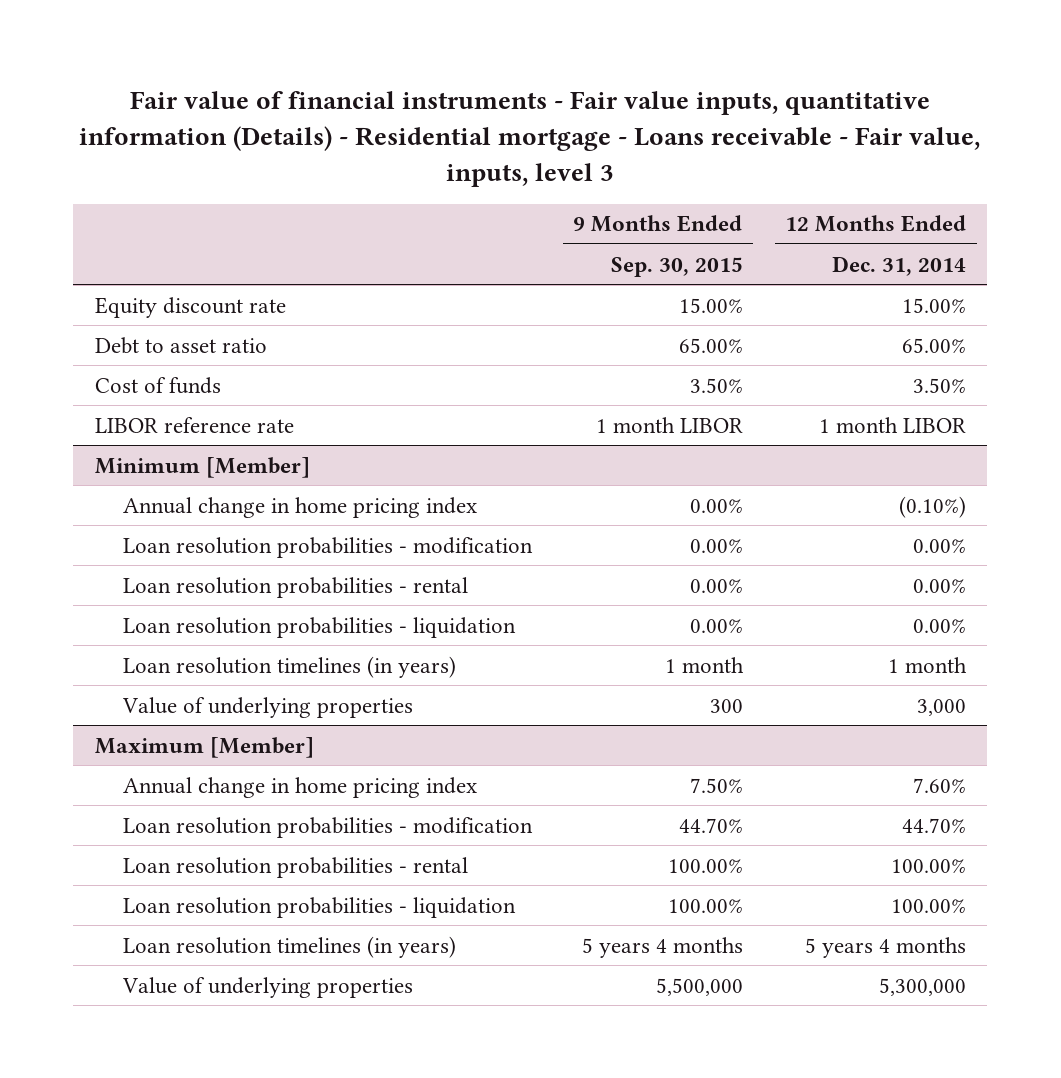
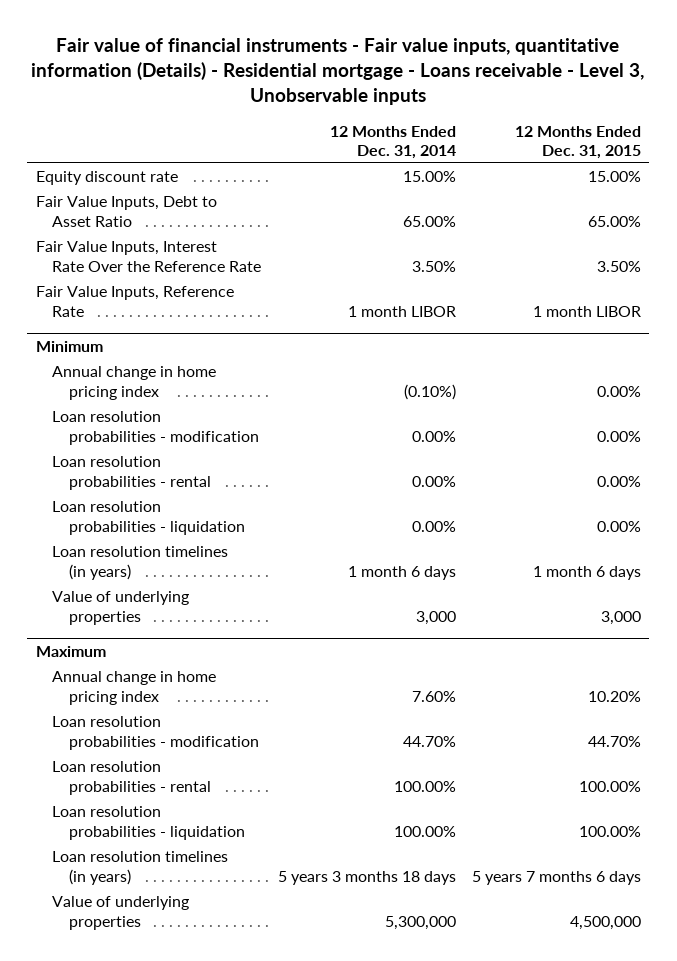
- Fair value of financial instruments - Fair value inputs, quantitative information (Details) - Residential mortgage - Loans receivable - Fair value, inputs, level 3
+ Fair value of financial instruments - Fair value inputs, quantitative information (Details) - Residential mortgage - Loans receivable - Level 3, Unobservable inputs
- | 9 Months Ended Sep. 30, 2015 | 12 Months Ended Dec. 31, 2014
+ | 12 Months Ended Dec. 31, 2014 | 12 Months Ended Dec. 31, 2015
- Debt to asset ratio | 65.00% | 65.00%
- Cost of funds | 3.50% | 3.50%
- LIBOR reference rate | 1 month LIBOR | 1 month LIBOR
- Minimum [Member]
+ Fair Value Inputs, Debt to Asset Ratio | 65.00% | 65.00%
+ Fair Value Inputs, Interest Rate Over the Reference Rate | 3.50% | 3.50%
+ Fair Value Inputs, Reference Rate | 1 month LIBOR | 1 month LIBOR
+ Minimum
- Loan resolution timelines (in years) | 1 month | 1 month
+ Loan resolution timelines (in years) | 1 month 6 days | 1 month 6 days
- Maximum [Member]
+ Maximum
- Loan resolution timelines (in years) | 5 years 4 months | 5 years 4 months
+ Loan resolution timelines (in years) | 5 years 3 months 18 days | 5 years 7 months 6 days

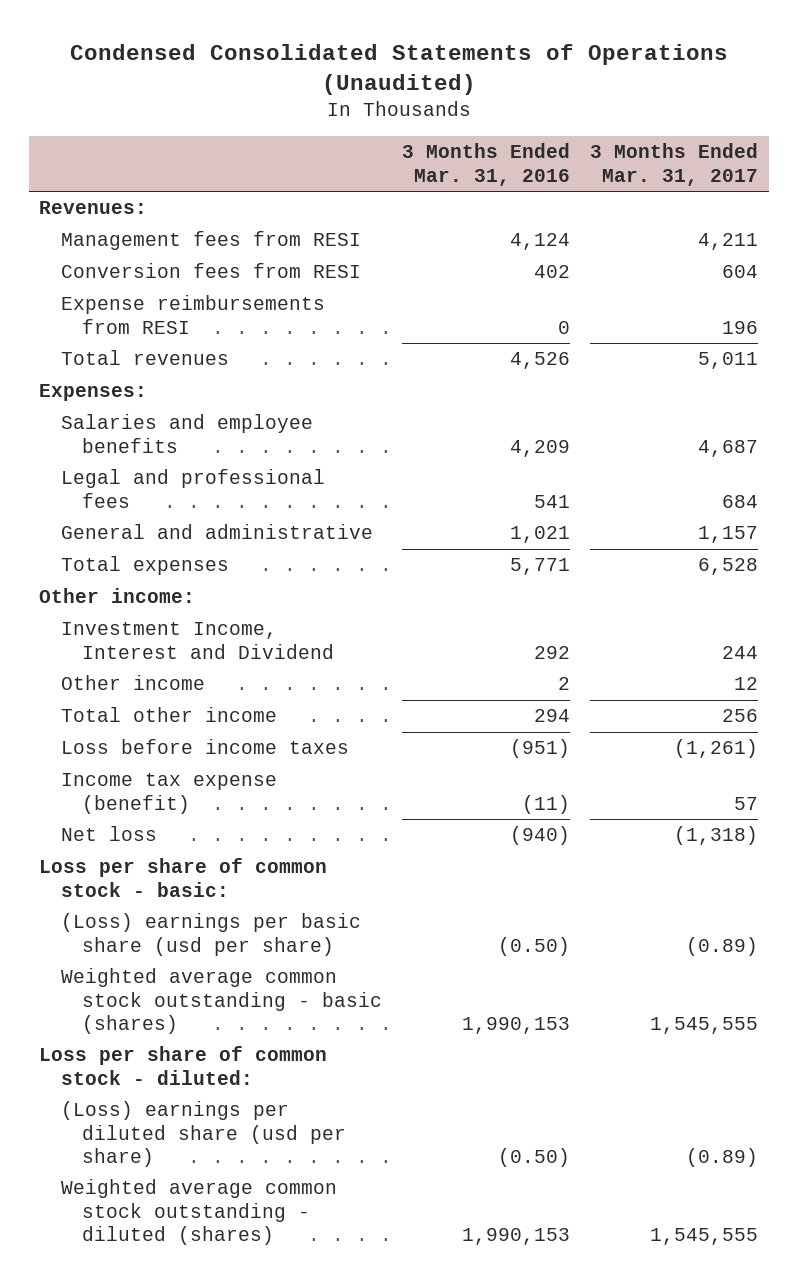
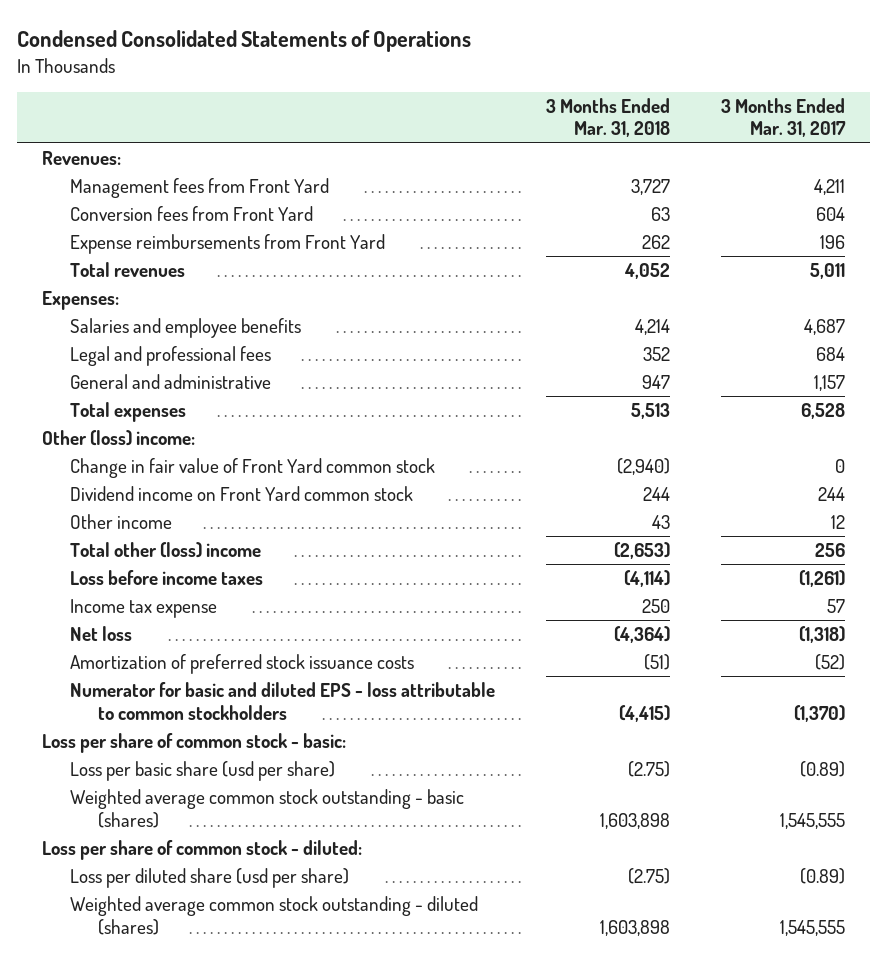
- Condensed Consolidated Statements of Operations (Unaudited)
+ Condensed Consolidated Statements of Operations
- | 3 Months Ended Mar. 31, 2016 | 3 Months Ended Mar. 31, 2017
+ | 3 Months Ended Mar. 31, 2018 | 3 Months Ended Mar. 31, 2017
- Management fees from RESI | 4,124 | 4,211
- Conversion fees from RESI | 402 | 604
- Expense reimbursements from RESI | 0 | 196
+ Management fees from Front Yard | 3,727 | 4,211
+ Conversion fees from Front Yard | 63 | 604
+ Expense reimbursements from Front Yard | 262 | 196
- Other income:
- Investment Income, Interest and Dividend | 292 | 244
+ Other (loss) income:
+ Change in fair value of Front Yard common stock | (2,940) | 0
+ Dividend income on Front Yard common stock | 244 | 244
- Total other income | 294 | 256
+ Total other (loss) income | (2,653) | 256
- Income tax expense (benefit) | (11) | 57
+ Income tax expense | 250 | 57
+ Amortization of preferred stock issuance costs | (51) | (52)
+ Numerator for basic and diluted EPS - loss attributable to common stockholders | (4,415) | (1,370)
- (Loss) earnings per basic share (usd per share) | (0.50) | (0.89)
+ Loss per basic share (usd per share) | (2.75) | (0.89)
- (Loss) earnings per diluted share (usd per share) | (0.50) | (0.89)
+ Loss per diluted share (usd per share) | (2.75) | (0.89)

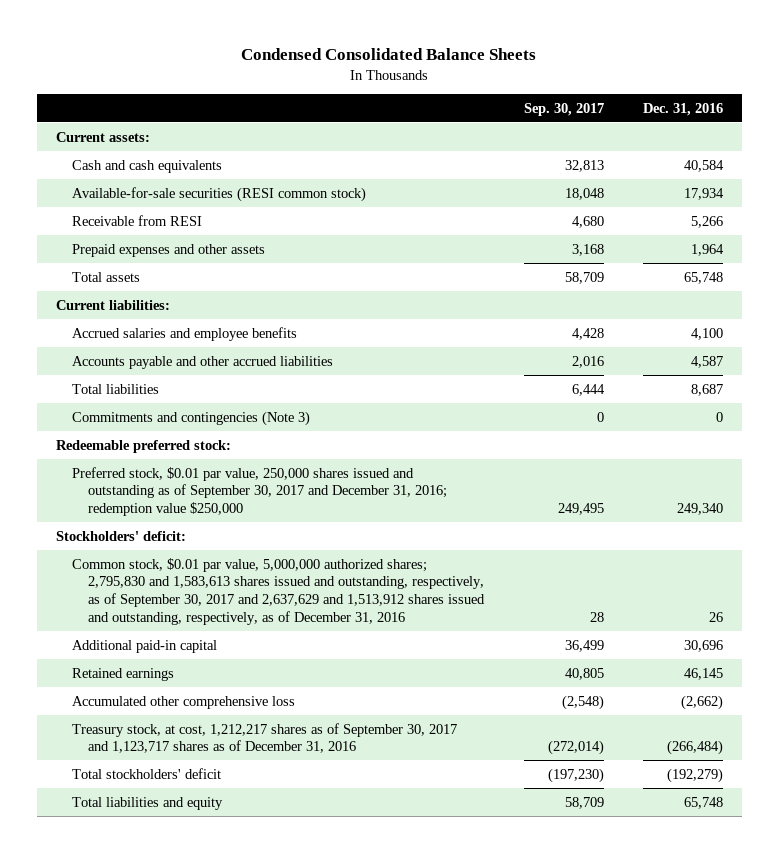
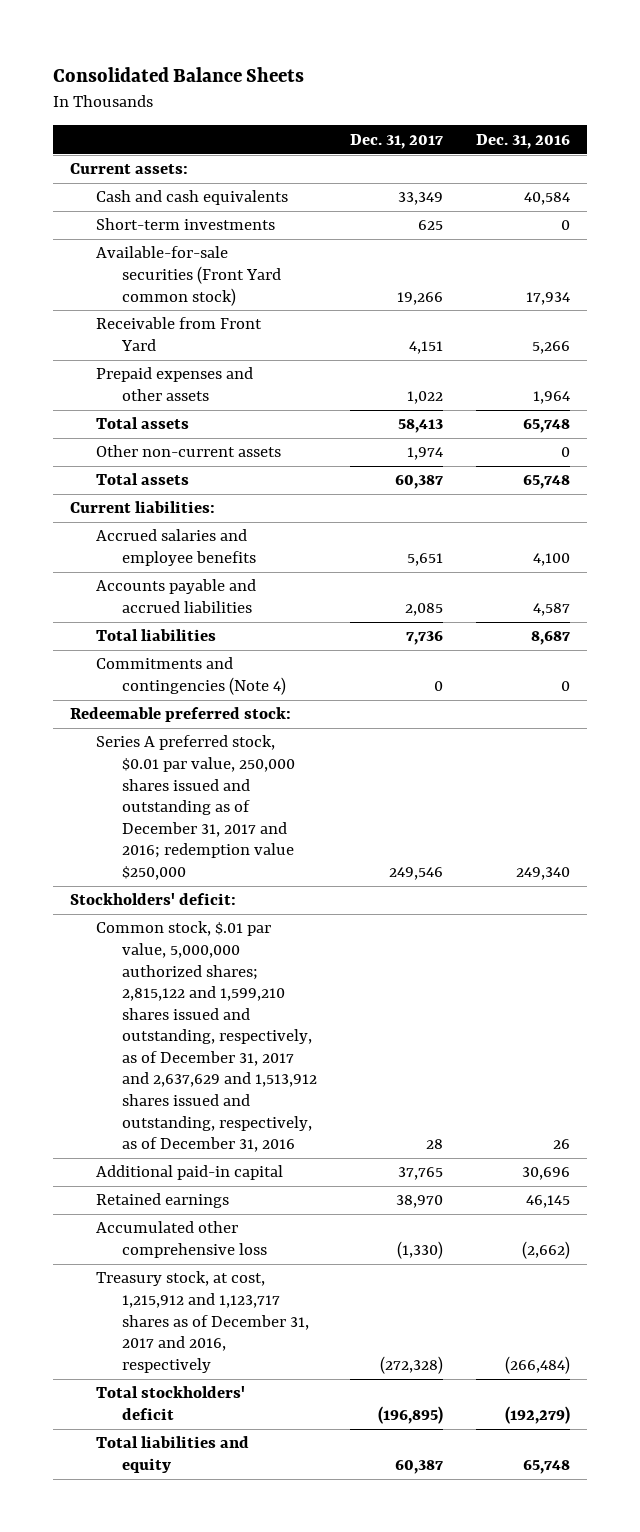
- Condensed Consolidated Balance Sheets
+ Consolidated Balance Sheets
- | Sep. 30, 2017 | Dec. 31, 2016
+ | Dec. 31, 2017 | Dec. 31, 2016
- Available-for-sale securities (RESI common stock) | 18,048 | 17,934
- Receivable from RESI | 4,680 | 5,266
+ Short-term investments | 625 | 0
+ Available-for-sale securities (Front Yard common stock) | 19,266 | 17,934
+ Receivable from Front Yard | 4,151 | 5,266
+ Other non-current assets | 1,974 | 0
+ Total assets | 60,387 | 65,748
- Accounts payable and other accrued liabilities | 2,016 | 4,587
+ Accounts payable and accrued liabilities | 2,085 | 4,587
- Commitments and contingencies (Note 3) | 0 | 0
+ Commitments and contingencies (Note 4) | 0 | 0
- Preferred stock, $0.01 par value, 250,000 shares issued and outstanding as of September 30, 2017 and December 31, 2016; redemption value $250,000 | 249,495 | 249,340
+ Series A preferred stock, $0.01 par value, 250,000 shares issued and outstanding as of December 31, 2017 and 2016; redemption value $250,000 | 249,546 | 249,340
- Common stock, $0.01 par value, 5,000,000 authorized shares; 2,795,830 and 1,583,613 shares issued and outstanding, respectively, as of September 30, 2017 and 2,637,629 and 1,513,912 shares issued and outstanding, respectively, as of December 31, 2016 | 28 | 26
+ Common stock, $.01 par value, 5,000,000 authorized shares; 2,815,122 and 1,599,210 shares issued and outstanding, respectively, as of December 31, 2017 and 2,637,629 and 1,513,912 shares issued and outstanding, respectively, as of December 31, 2016 | 28 | 26
- Treasury stock, at cost, 1,212,217 shares as of September 30, 2017 and 1,123,717 shares as of December 31, 2016 | (272,014) | (266,484)
+ Treasury stock, at cost, 1,215,912 and 1,123,717 shares as of December 31, 2017 and 2016, respectively | (272,328) | (266,484)

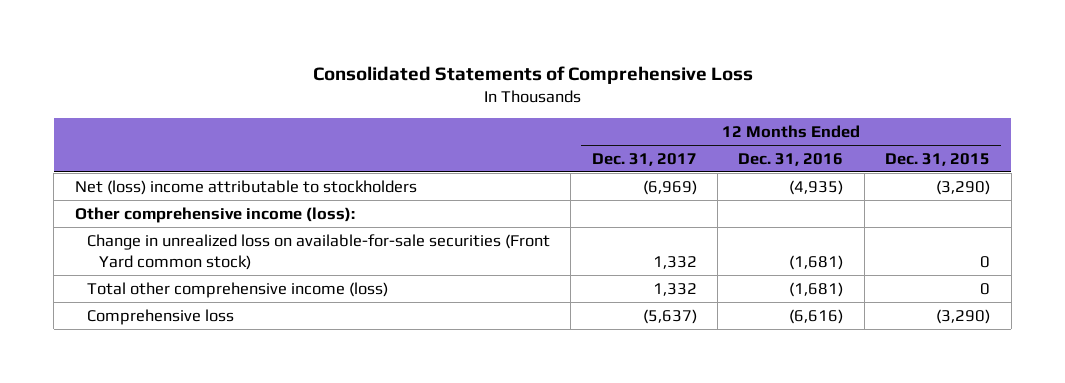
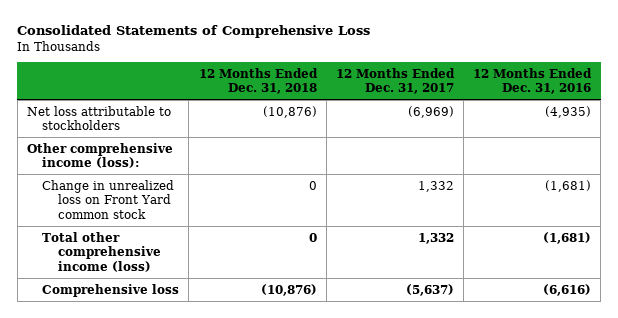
- | 12 Months Ended Dec. 31, 2017 | 12 Months Ended Dec. 31, 2016 | 12 Months Ended Dec. 31, 2015
+ | 12 Months Ended Dec. 31, 2018 | 12 Months Ended Dec. 31, 2017 | 12 Months Ended Dec. 31, 2016
- Net (loss) income attributable to stockholders | (6,969) | (4,935) | (3,290)
+ Net loss attributable to stockholders | (10,876) | (6,969) | (4,935)
- Change in unrealized loss on available-for-sale securities (Front Yard common stock) | 1,332 | (1,681) | 0
+ Change in unrealized loss on Front Yard common stock | 0 | 1,332 | (1,681)

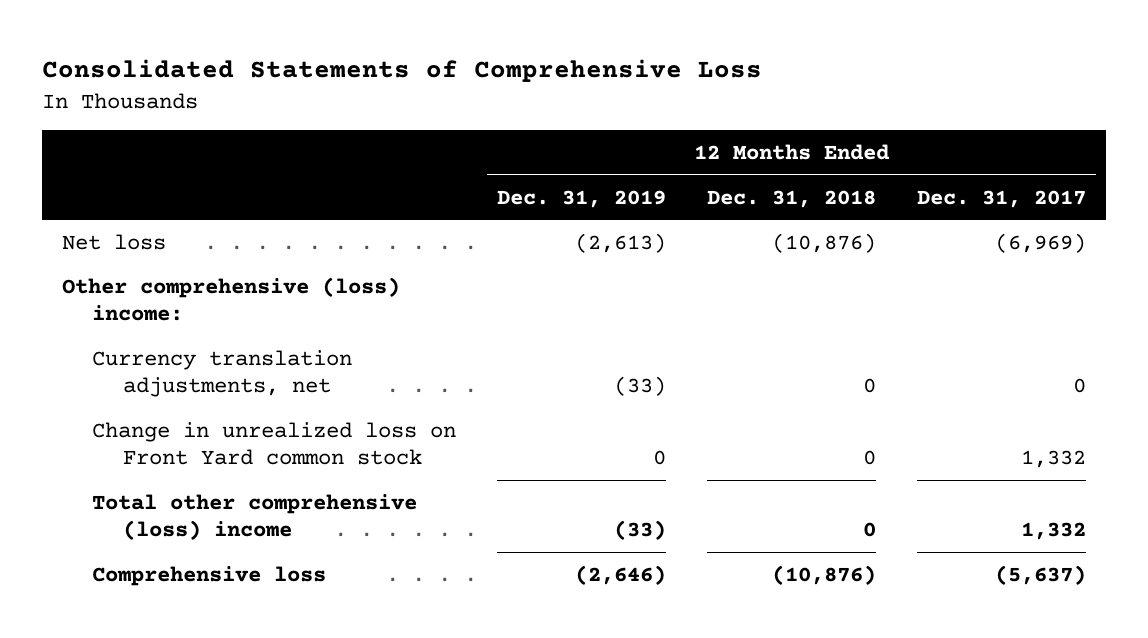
- | 12 Months Ended Dec. 31, 2018 | 12 Months Ended Dec. 31, 2017 | 12 Months Ended Dec. 31, 2016
+ | 12 Months Ended Dec. 31, 2019 | 12 Months Ended Dec. 31, 2018 | 12 Months Ended Dec. 31, 2017
- Net loss attributable to stockholders | (10,876) | (6,969) | (4,935)
- Other comprehensive income (loss):
+ Net loss | (2,613) | (10,876) | (6,969)
+ Other comprehensive (loss) income:
+ Currency translation adjustments, net | (33) | 0 | 0
- Total other comprehensive income (loss) | 0 | 1,332 | (1,681)
+ Total other comprehensive (loss) income | (33) | 0 | 1,332

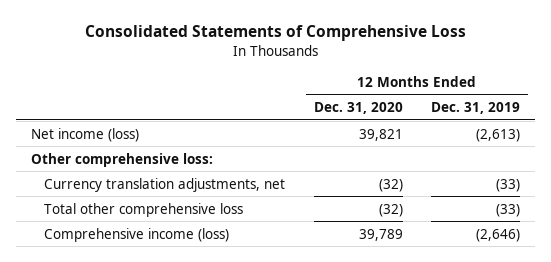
- | 12 Months Ended Dec. 31, 2019 | 12 Months Ended Dec. 31, 2018 | 12 Months Ended Dec. 31, 2017
+ | 12 Months Ended Dec. 31, 2020 | 12 Months Ended Dec. 31, 2019
- Net loss | (2,613) | (10,876) | (6,969)
- Other comprehensive (loss) income:
+ Net income (loss) | 39,821 | (2,613)
+ Other comprehensive loss:
- Change in unrealized loss on Front Yard common stock | 0 | 0 | 1,332
- Total other comprehensive (loss) income | (33) | 0 | 1,332
- Comprehensive loss | (2,646) | (10,876) | (5,637)
+ Total other comprehensive loss | (32) | (33)
+ Comprehensive income (loss) | 39,789 | (2,646)

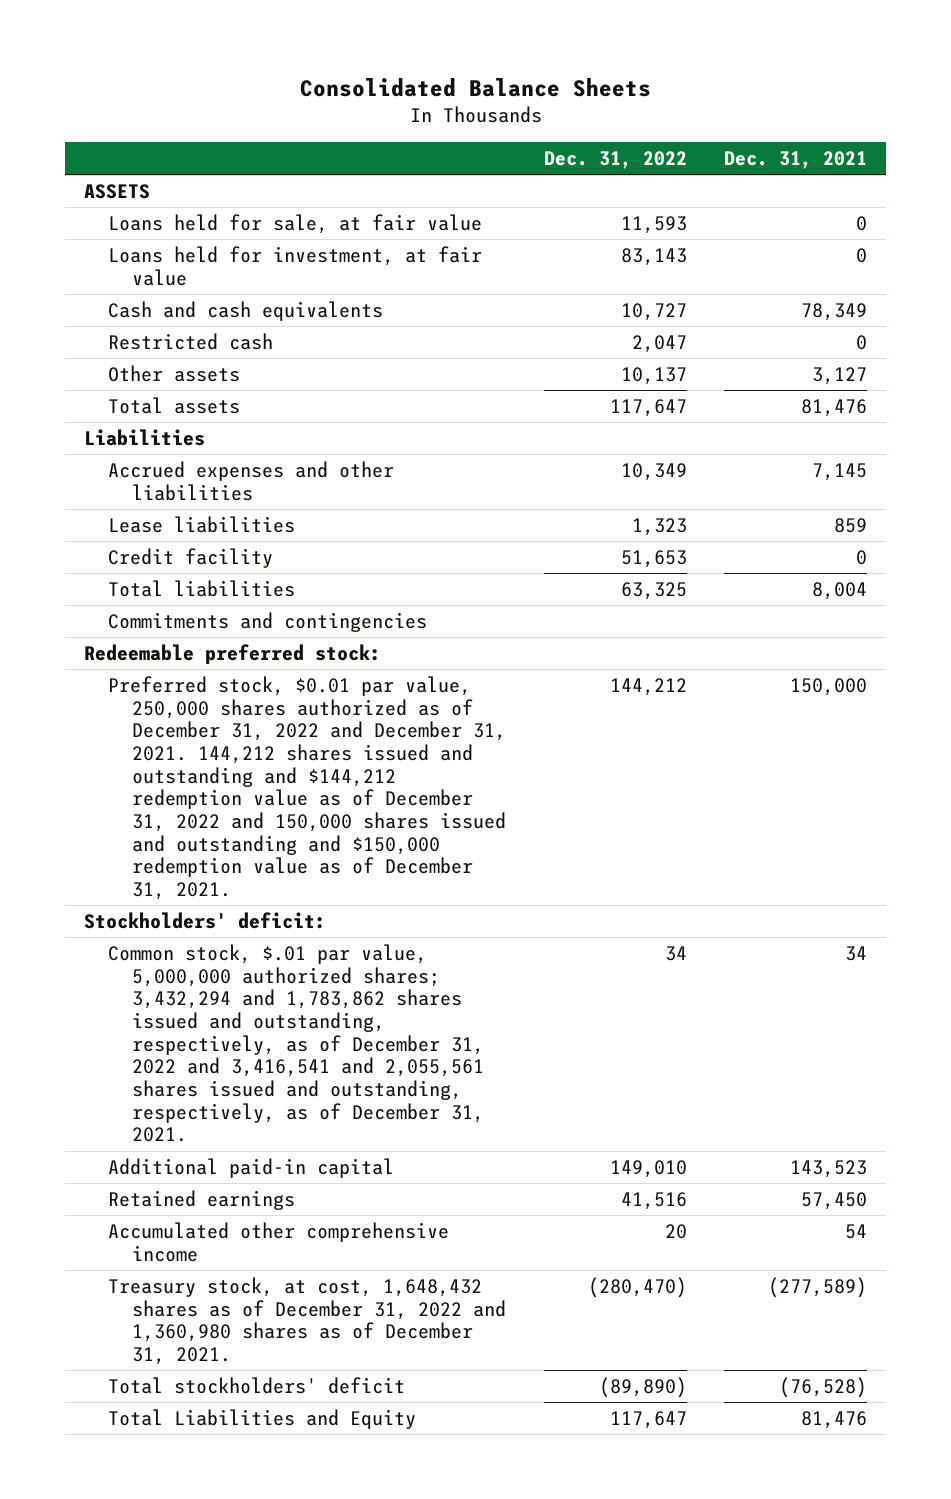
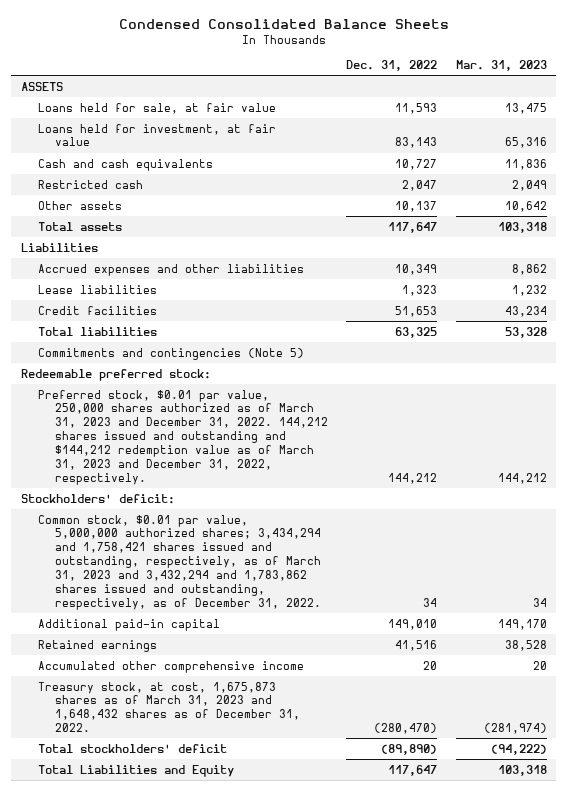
- Consolidated Balance Sheets
+ Condensed Consolidated Balance Sheets
- | Dec. 31, 2022 | Dec. 31, 2021
+ | Dec. 31, 2022 | Mar. 31, 2023
- Credit facility | 51,653 | 0
+ Credit facilities | 51,653 | 43,234
- Commitments and contingencies
+ Commitments and contingencies (Note 5)
- Preferred stock, $0.01 par value, 250,000 shares authorized as of December 31, 2022 and December 31, 2021. 144,212 shares issued and outstanding and $144,212 redemption value as of December 31, 2022 and 150,000 shares issued and outstanding and $150,000 redemption value as of December 31, 2021. | 144,212 | 150,000
+ Preferred stock, $0.01 par value, 250,000 shares authorized as of March 31, 2023 and December 31, 2022. 144,212 shares issued and outstanding and $144,212 redemption value as of March 31, 2023 and December 31, 2022, respectively. | 144,212 | 144,212
- Common stock, $.01 par value, 5,000,000 authorized shares; 3,432,294 and 1,783,862 shares issued and outstanding, respectively, as of December 31, 2022 and 3,416,541 and 2,055,561 shares issued and outstanding, respectively, as of December 31, 2021. | 34 | 34
+ Common stock, $0.01 par value, 5,000,000 authorized shares; 3,434,294 and 1,758,421 shares issued and outstanding, respectively, as of March 31, 2023 and 3,432,294 and 1,783,862 shares issued and outstanding, respectively, as of December 31, 2022. | 34 | 34
- Treasury stock, at cost, 1,648,432 shares as of December 31, 2022 and 1,360,980 shares as of December 31, 2021. | (280,470) | (277,589)
+ Treasury stock, at cost, 1,675,873 shares as of March 31, 2023 and 1,648,432 shares as of December 31, 2022. | (280,470) | (281,974)

